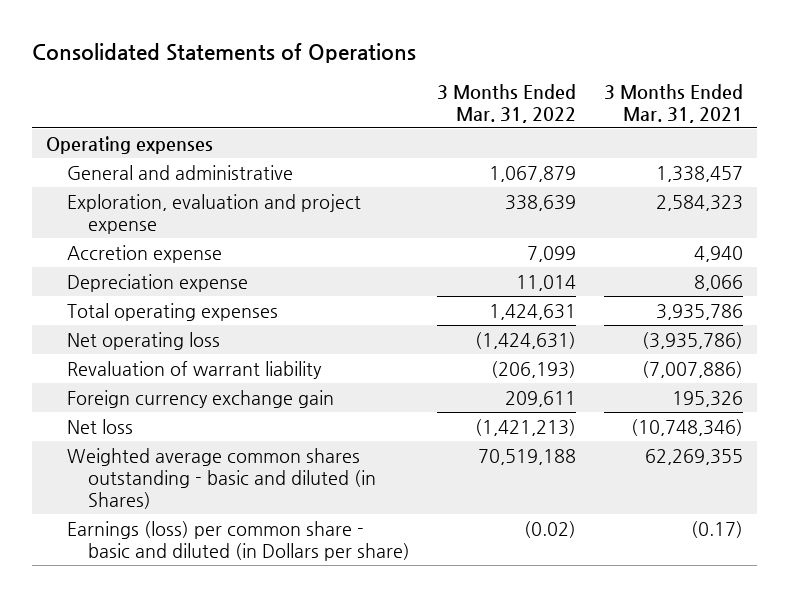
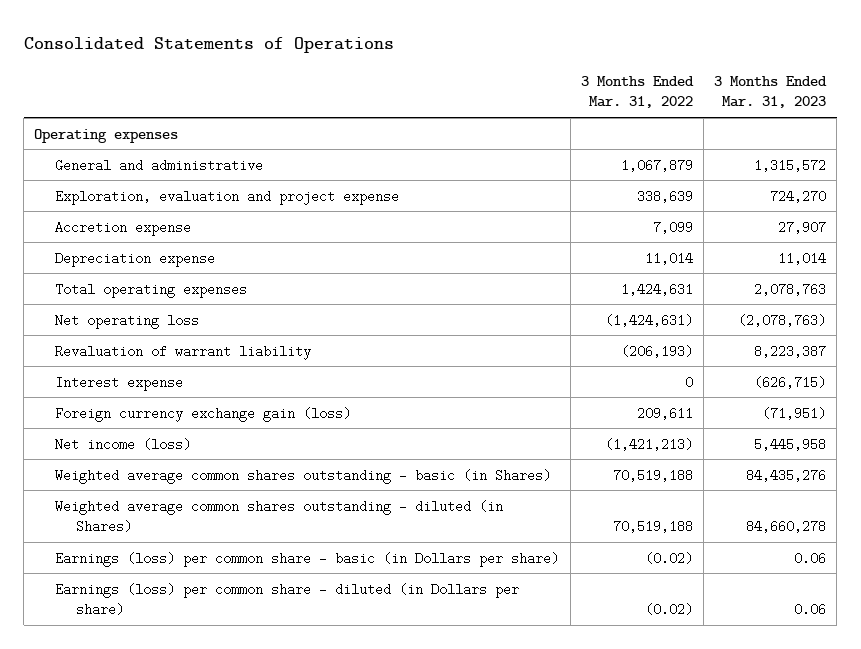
- | 3 Months Ended Mar. 31, 2022 | 3 Months Ended Mar. 31, 2021
+ | 3 Months Ended Mar. 31, 2022 | 3 Months Ended Mar. 31, 2023
- Foreign currency exchange gain | 209,611 | 195,326
- Net loss | (1,421,213) | (10,748,346)
- Weighted average common shares outstanding - basic and diluted (in Shares) | 70,519,188 | 62,269,355
- Earnings (loss) per common share - basic and diluted (in Dollars per share) | (0.02) | (0.17)
+ Interest expense | 0 | (626,715)
+ Foreign currency exchange gain (loss) | 209,611 | (71,951)
+ Net income (loss) | (1,421,213) | 5,445,958
+ Weighted average common shares outstanding - basic (in Shares) | 70,519,188 | 84,435,276
+ Weighted average common shares outstanding - diluted (in Shares) | 70,519,188 | 84,660,278
+ Earnings (loss) per common share - basic (in Dollars per share) | (0.02) | 0.06
+ Earnings (loss) per common share - diluted (in Dollars per share) | (0.02) | 0.06

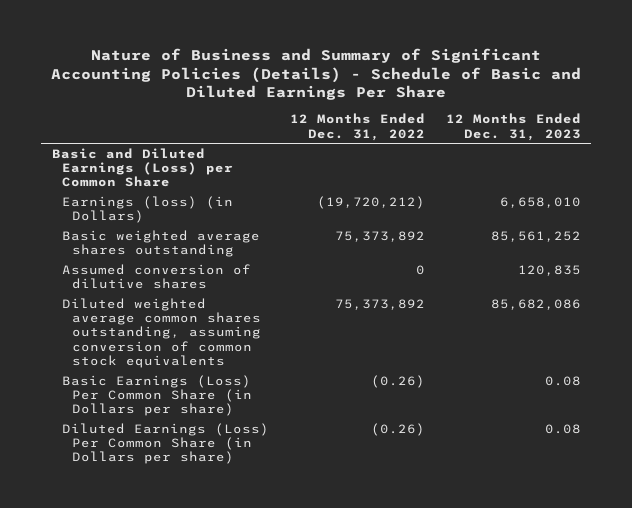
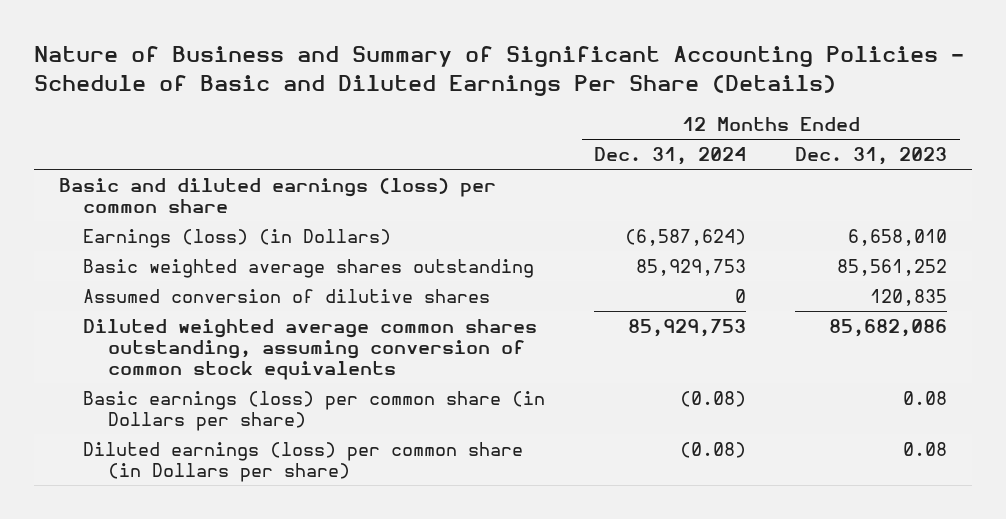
- Nature of Business and Summary of Significant Accounting Policies (Details) - Schedule of Basic and Diluted Earnings Per Share
+ Nature of Business and Summary of Significant Accounting Policies - Schedule of Basic and Diluted Earnings Per Share (Details)
- | 12 Months Ended Dec. 31, 2022 | 12 Months Ended Dec. 31, 2023
+ | 12 Months Ended Dec. 31, 2024 | 12 Months Ended Dec. 31, 2023
- Basic and Diluted Earnings (Loss) per Common Share
+ Basic and diluted earnings (loss) per common share
- Basic Earnings (Loss) Per Common Share (in Dollars per share) | (0.26) | 0.08
- Diluted Earnings (Loss) Per Common Share (in Dollars per share) | (0.26) | 0.08
+ Basic earnings (loss) per common share (in Dollars per share) | (0.08) | 0.08
+ Diluted earnings (loss) per common share (in Dollars per share) | (0.08) | 0.08

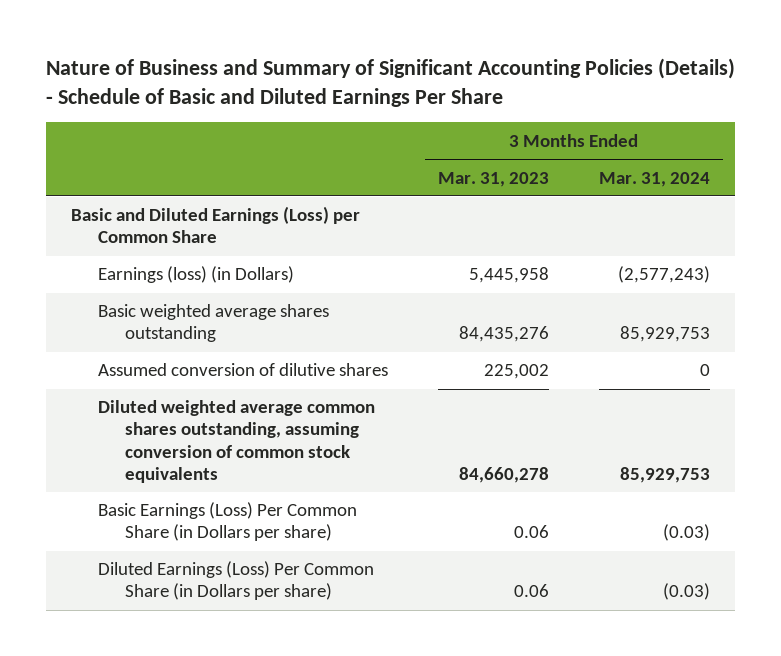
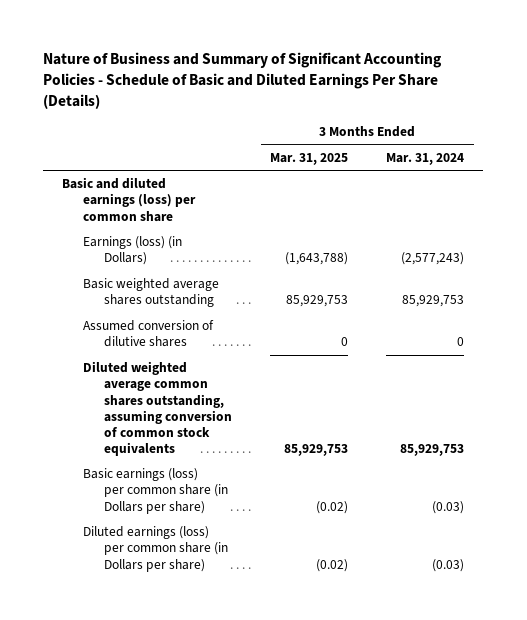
- Nature of Business and Summary of Significant Accounting Policies (Details) - Schedule of Basic and Diluted Earnings Per Share
+ Nature of Business and Summary of Significant Accounting Policies - Schedule of Basic and Diluted Earnings Per Share (Details)
- | 3 Months Ended Mar. 31, 2023 | 3 Months Ended Mar. 31, 2024
+ | 3 Months Ended Mar. 31, 2025 | 3 Months Ended Mar. 31, 2024
- Basic and Diluted Earnings (Loss) per Common Share
+ Basic and diluted earnings (loss) per common share
- Basic Earnings (Loss) Per Common Share (in Dollars per share) | 0.06 | (0.03)
- Diluted Earnings (Loss) Per Common Share (in Dollars per share) | 0.06 | (0.03)
+ Basic earnings (loss) per common share (in Dollars per share) | (0.02) | (0.03)
+ Diluted earnings (loss) per common share (in Dollars per share) | (0.02) | (0.03)

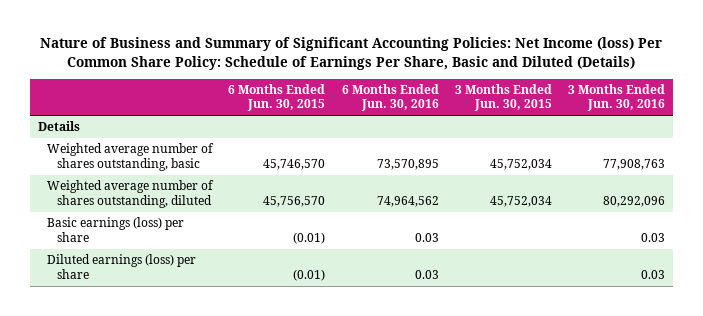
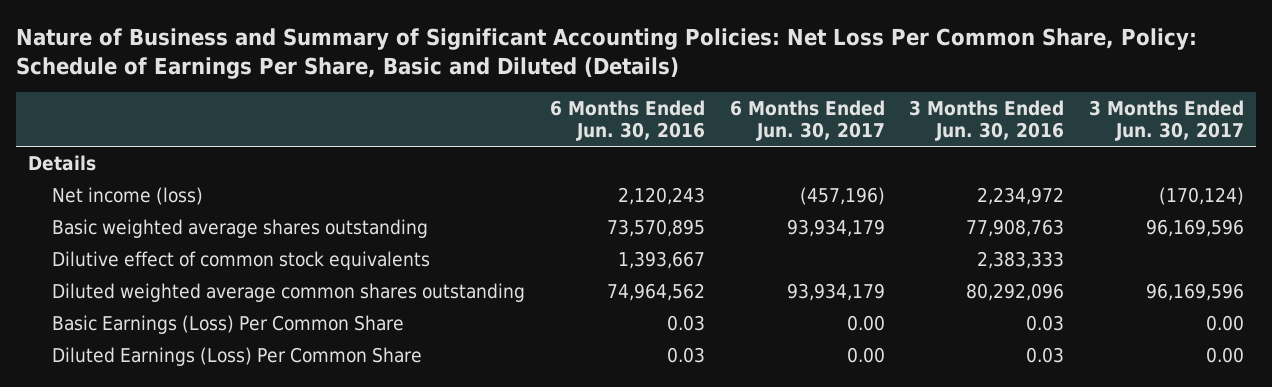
- Nature of Business and Summary of Significant Accounting Policies: Net Income (loss) Per Common Share Policy: Schedule of Earnings Per Share, Basic and Diluted (Details)
+ Nature of Business and Summary of Significant Accounting Policies: Net Loss Per Common Share, Policy: Schedule of Earnings Per Share, Basic and Diluted (Details)
- | 6 Months Ended Jun. 30, 2015 | 6 Months Ended Jun. 30, 2016 | 3 Months Ended Jun. 30, 2015 | 3 Months Ended Jun. 30, 2016
+ | 6 Months Ended Jun. 30, 2016 | 6 Months Ended Jun. 30, 2017 | 3 Months Ended Jun. 30, 2016 | 3 Months Ended Jun. 30, 2017
- Weighted average number of shares outstanding, basic | 45,746,570 | 73,570,895 | 45,752,034 | 77,908,763
- Weighted average number of shares outstanding, diluted | 45,756,570 | 74,964,562 | 45,752,034 | 80,292,096
- Basic earnings (loss) per share | (0.01) | 0.03 | | 0.03
- Diluted earnings (loss) per share | (0.01) | 0.03 | | 0.03
+ Net income (loss) | 2,120,243 | (457,196) | 2,234,972 | (170,124)
+ Basic weighted average shares outstanding | 73,570,895 | 93,934,179 | 77,908,763 | 96,169,596
+ Dilutive effect of common stock equivalents | 1,393,667 | | 2,383,333 |
+ Diluted weighted average common shares outstanding | 74,964,562 | 93,934,179 | 80,292,096 | 96,169,596
+ Basic Earnings (Loss) Per Common Share | 0.03 | 0.00 | 0.03 | 0.00
+ Diluted Earnings (Loss) Per Common Share | 0.03 | 0.00 | 0.03 | 0.00

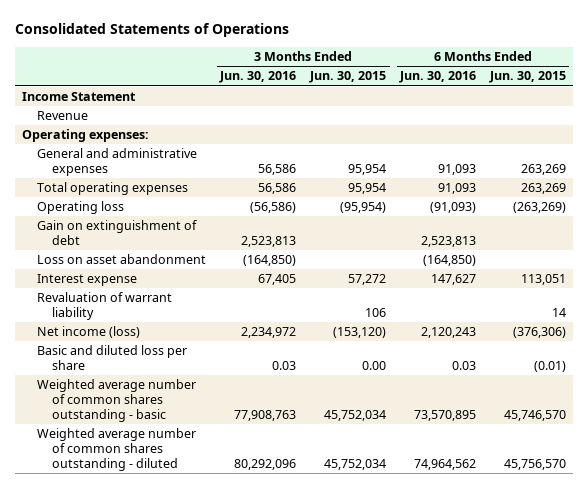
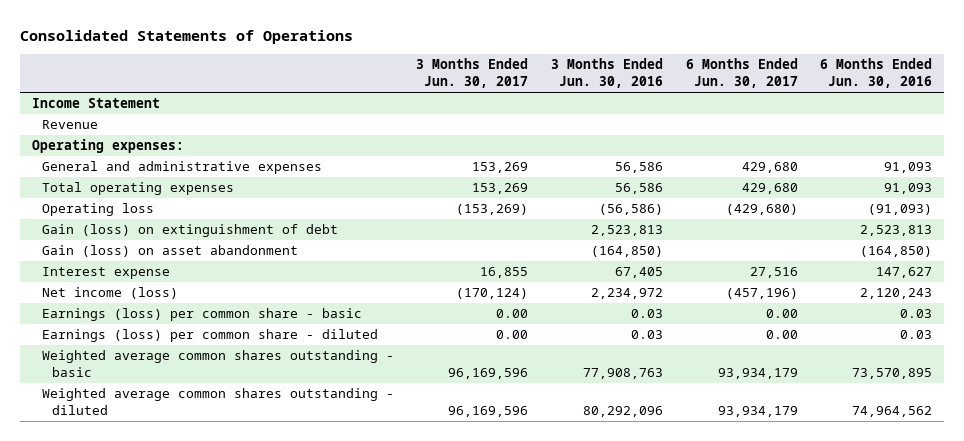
- | 3 Months Ended Jun. 30, 2016 | 3 Months Ended Jun. 30, 2015 | 6 Months Ended Jun. 30, 2016 | 6 Months Ended Jun. 30, 2015
+ | 3 Months Ended Jun. 30, 2017 | 3 Months Ended Jun. 30, 2016 | 6 Months Ended Jun. 30, 2017 | 6 Months Ended Jun. 30, 2016
- Gain on extinguishment of debt | 2,523,813 | | 2,523,813 |
- Loss on asset abandonment | (164,850) | | (164,850) |
+ Gain (loss) on extinguishment of debt | | 2,523,813 | | 2,523,813
+ Gain (loss) on asset abandonment | | (164,850) | | (164,850)
- Revaluation of warrant liability | | 106 | | 14
- Basic and diluted loss per share | 0.03 | 0.00 | 0.03 | (0.01)
- Weighted average number of common shares outstanding - basic | 77,908,763 | 45,752,034 | 73,570,895 | 45,746,570
- Weighted average number of common shares outstanding - diluted | 80,292,096 | 45,752,034 | 74,964,562 | 45,756,570
+ Earnings (loss) per common share - basic | 0.00 | 0.03 | 0.00 | 0.03
+ Earnings (loss) per common share - diluted | 0.00 | 0.03 | 0.00 | 0.03
+ Weighted average common shares outstanding - basic | 96,169,596 | 77,908,763 | 93,934,179 | 73,570,895
+ Weighted average common shares outstanding - diluted | 96,169,596 | 80,292,096 | 93,934,179 | 74,964,562

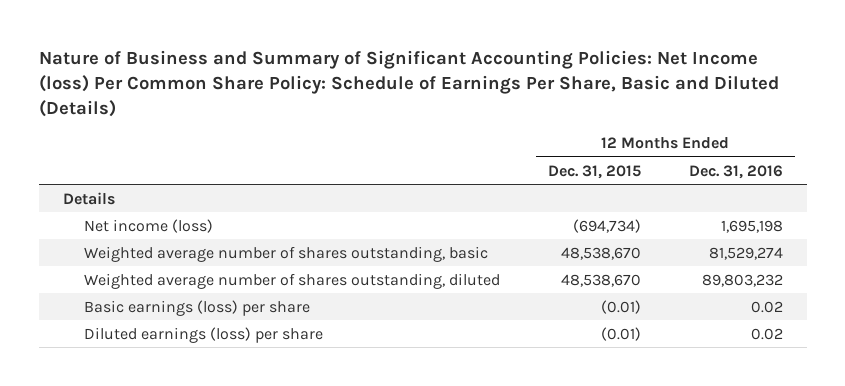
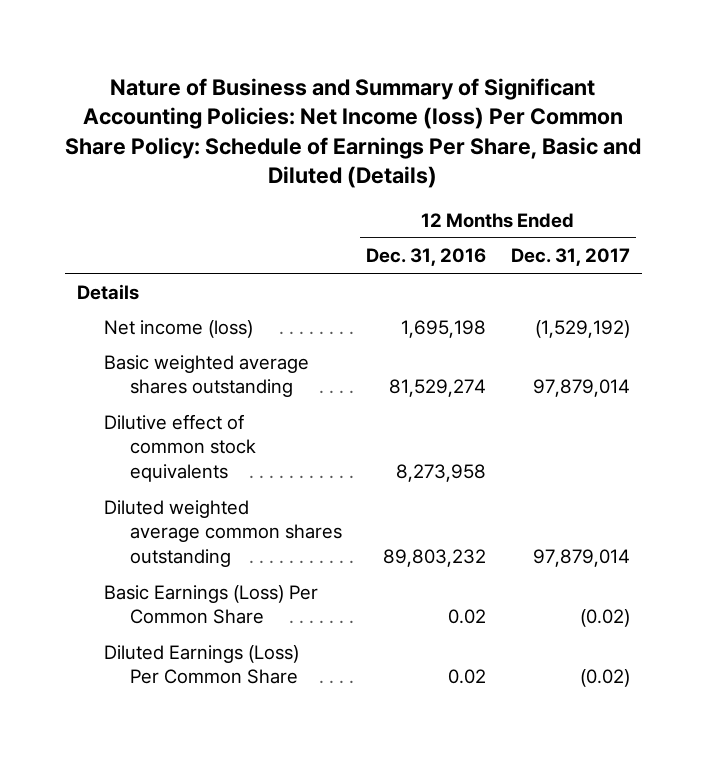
- | 12 Months Ended Dec. 31, 2015 | 12 Months Ended Dec. 31, 2016
+ | 12 Months Ended Dec. 31, 2016 | 12 Months Ended Dec. 31, 2017
- Weighted average number of shares outstanding, basic | 48,538,670 | 81,529,274
- Weighted average number of shares outstanding, diluted | 48,538,670 | 89,803,232
- Basic earnings (loss) per share | (0.01) | 0.02
- Diluted earnings (loss) per share | (0.01) | 0.02
+ Basic weighted average shares outstanding | 81,529,274 | 97,879,014
+ Dilutive effect of common stock equivalents | 8,273,958 |
+ Diluted weighted average common shares outstanding | 89,803,232 | 97,879,014
+ Basic Earnings (Loss) Per Common Share | 0.02 | (0.02)
+ Diluted Earnings (Loss) Per Common Share | 0.02 | (0.02)

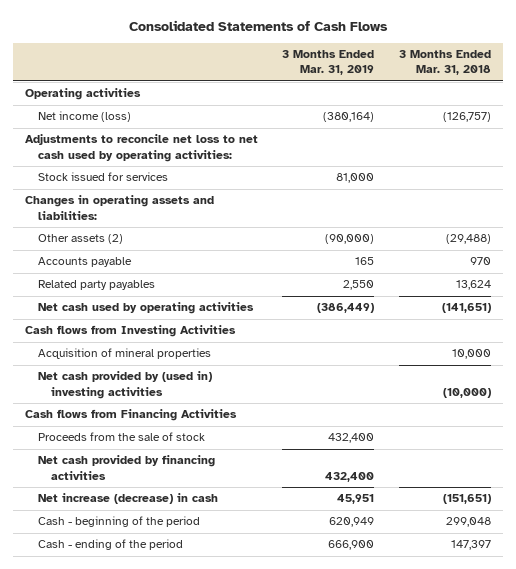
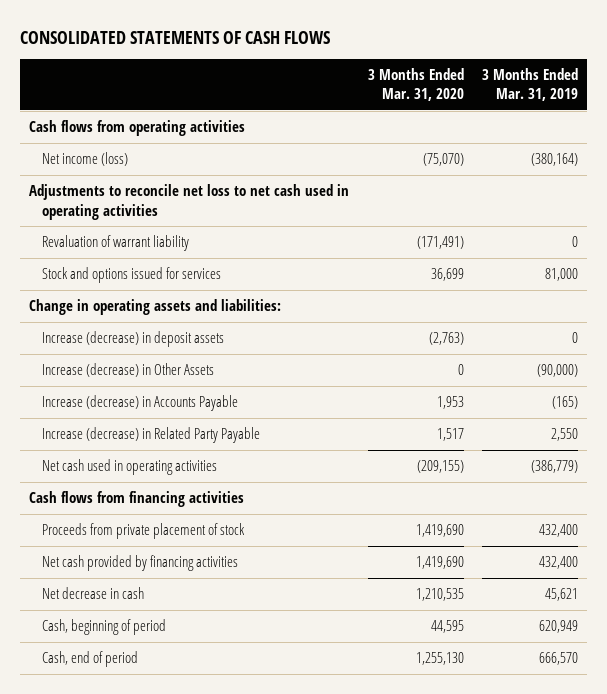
- Consolidated Statements of Cash Flows
+ CONSOLIDATED STATEMENTS OF CASH FLOWS
- | 3 Months Ended Mar. 31, 2019 | 3 Months Ended Mar. 31, 2018
+ | 3 Months Ended Mar. 31, 2020 | 3 Months Ended Mar. 31, 2019
- Operating activities
+ Cash flows from operating activities
- Adjustments to reconcile net loss to net cash used by operating activities:
- Stock issued for services | 81,000 |
- Changes in operating assets and liabilities:
- Other assets (2) | (90,000) | (29,488)
- Accounts payable | 165 | 970
- Related party payables | 2,550 | 13,624
- Net cash used by operating activities | (386,449) | (141,651)
- Cash flows from Investing Activities
- Acquisition of mineral properties | | 10,000
- Net cash provided by (used in) investing activities | | (10,000)
- Cash flows from Financing Activities
- Proceeds from the sale of stock | 432,400 |
+ Adjustments to reconcile net loss to net cash used in operating activities
+ Revaluation of warrant liability | (171,491) | 0
+ Stock and options issued for services | 36,699 | 81,000
+ Change in operating assets and liabilities:
+ Increase (decrease) in deposit assets | (2,763) | 0
+ Increase (decrease) in Other Assets | 0 | (90,000)
+ Increase (decrease) in Accounts Payable | 1,953 | (165)
+ Increase (decrease) in Related Party Payable | 1,517 | 2,550
+ Net cash used in operating activities | (209,155) | (386,779)
+ Cash flows from financing activities
+ Proceeds from private placement of stock | 1,419,690 | 432,400
- Net increase (decrease) in cash | 45,951 | (151,651)
- Cash - beginning of the period | 620,949 | 299,048
- Cash - ending of the period | 666,900 | 147,397
+ Net decrease in cash | 1,210,535 | 45,621
+ Cash, beginning of period | 44,595 | 620,949
+ Cash, end of period | 1,255,130 | 666,570

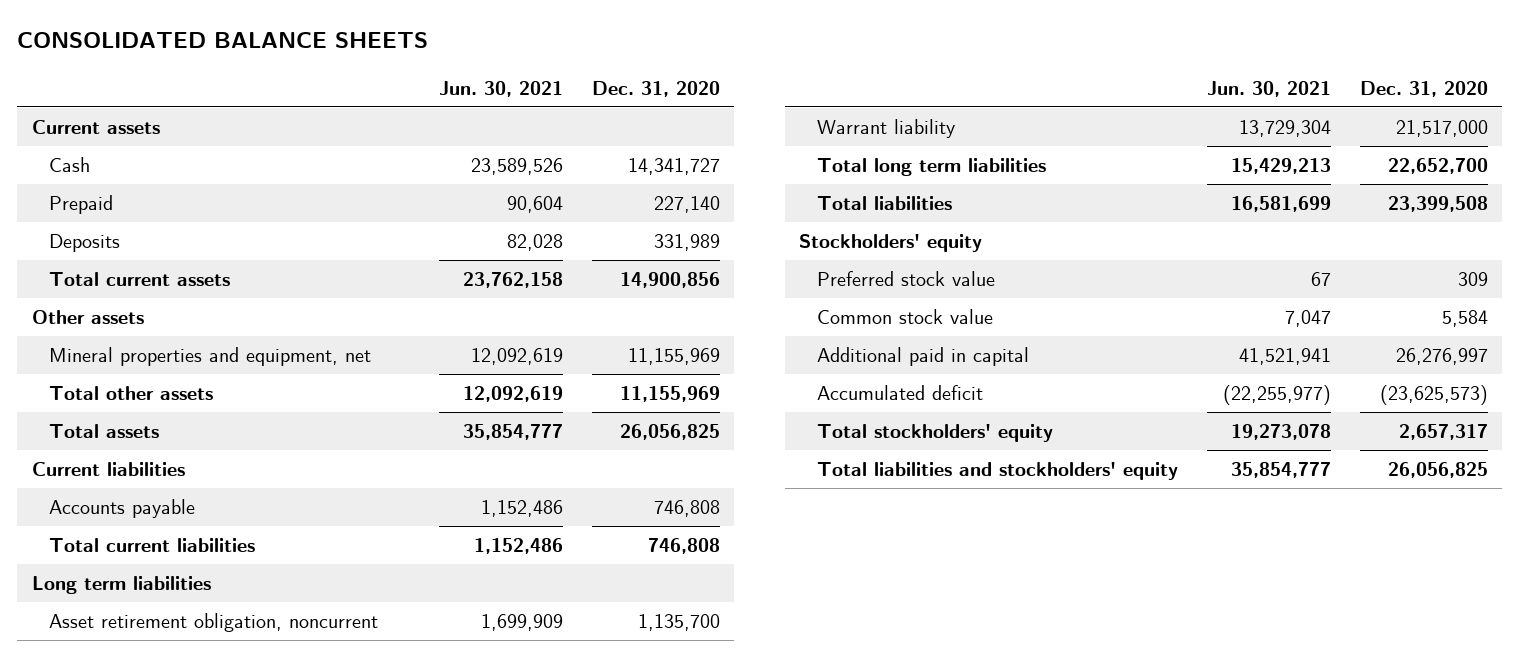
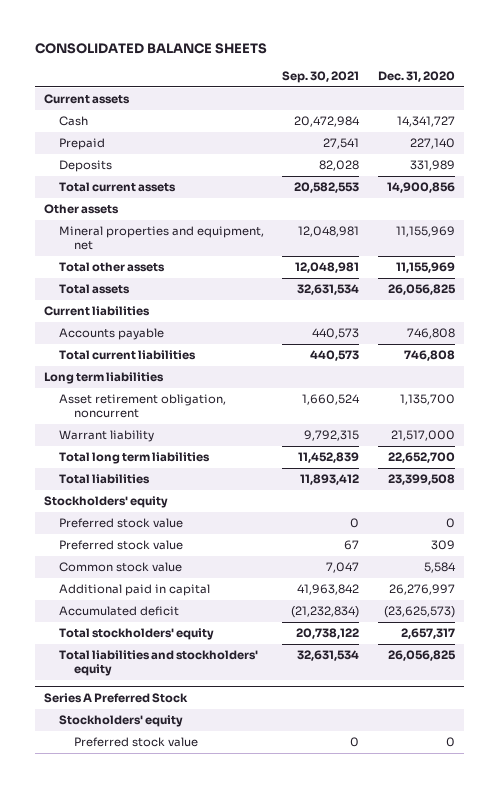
- | Jun. 30, 2021 | Dec. 31, 2020
+ | Sep. 30, 2021 | Dec. 31, 2020
+ Preferred stock value | 0 | 0
+ Series A Preferred Stock
+ Stockholders' equity
+ Preferred stock value | 0 | 0

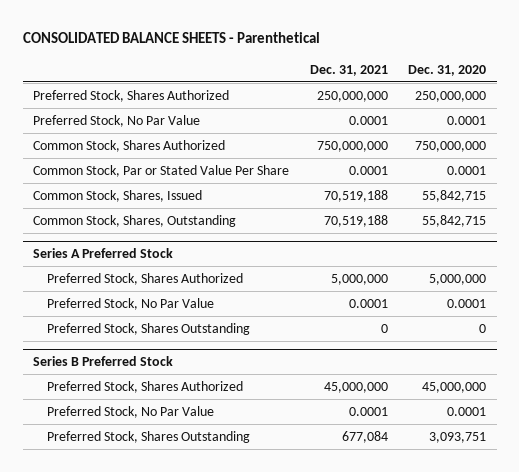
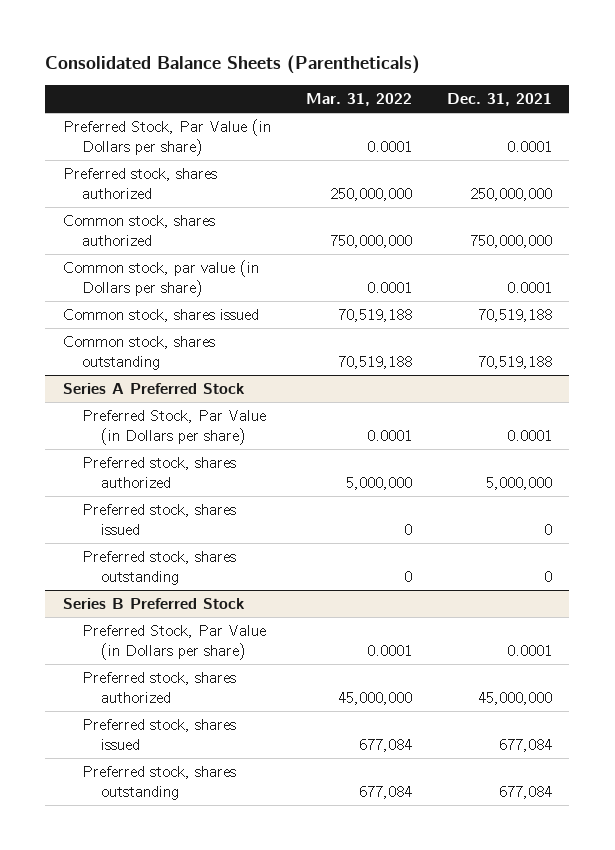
- CONSOLIDATED BALANCE SHEETS - Parenthetical
+ Consolidated Balance Sheets (Parentheticals)
- | Dec. 31, 2021 | Dec. 31, 2020
+ | Mar. 31, 2022 | Dec. 31, 2021
- Preferred Stock, Shares Authorized | 250,000,000 | 250,000,000
- Preferred Stock, No Par Value | 0.0001 | 0.0001
- Common Stock, Shares Authorized | 750,000,000 | 750,000,000
- Common Stock, Par or Stated Value Per Share | 0.0001 | 0.0001
- Common Stock, Shares, Issued | 70,519,188 | 55,842,715
- Common Stock, Shares, Outstanding | 70,519,188 | 55,842,715
+ Preferred Stock, Par Value (in Dollars per share) | 0.0001 | 0.0001
+ Preferred stock, shares authorized | 250,000,000 | 250,000,000
+ Common stock, shares authorized | 750,000,000 | 750,000,000
+ Common stock, par value (in Dollars per share) | 0.0001 | 0.0001
+ Common stock, shares issued | 70,519,188 | 70,519,188
+ Common stock, shares outstanding | 70,519,188 | 70,519,188
@ Series A Preferred Stock
- Preferred Stock, Shares Authorized | 5,000,000 | 5,000,000
- Preferred Stock, No Par Value | 0.0001 | 0.0001
- Preferred Stock, Shares Outstanding | 0 | 0
+ Preferred Stock, Par Value (in Dollars per share) | 0.0001 | 0.0001
+ Preferred stock, shares authorized | 5,000,000 | 5,000,000
+ Preferred stock, shares issued | 0 | 0
+ Preferred stock, shares outstanding | 0 | 0
@ Series B Preferred Stock
- Preferred Stock, Shares Authorized | 45,000,000 | 45,000,000
- Preferred Stock, No Par Value | 0.0001 | 0.0001
- Preferred Stock, Shares Outstanding | 677,084 | 3,093,751
+ Preferred Stock, Par Value (in Dollars per share) | 0.0001 | 0.0001
+ Preferred stock, shares authorized | 45,000,000 | 45,000,000
+ Preferred stock, shares issued | 677,084 | 677,084
+ Preferred stock, shares outstanding | 677,084 | 677,084

